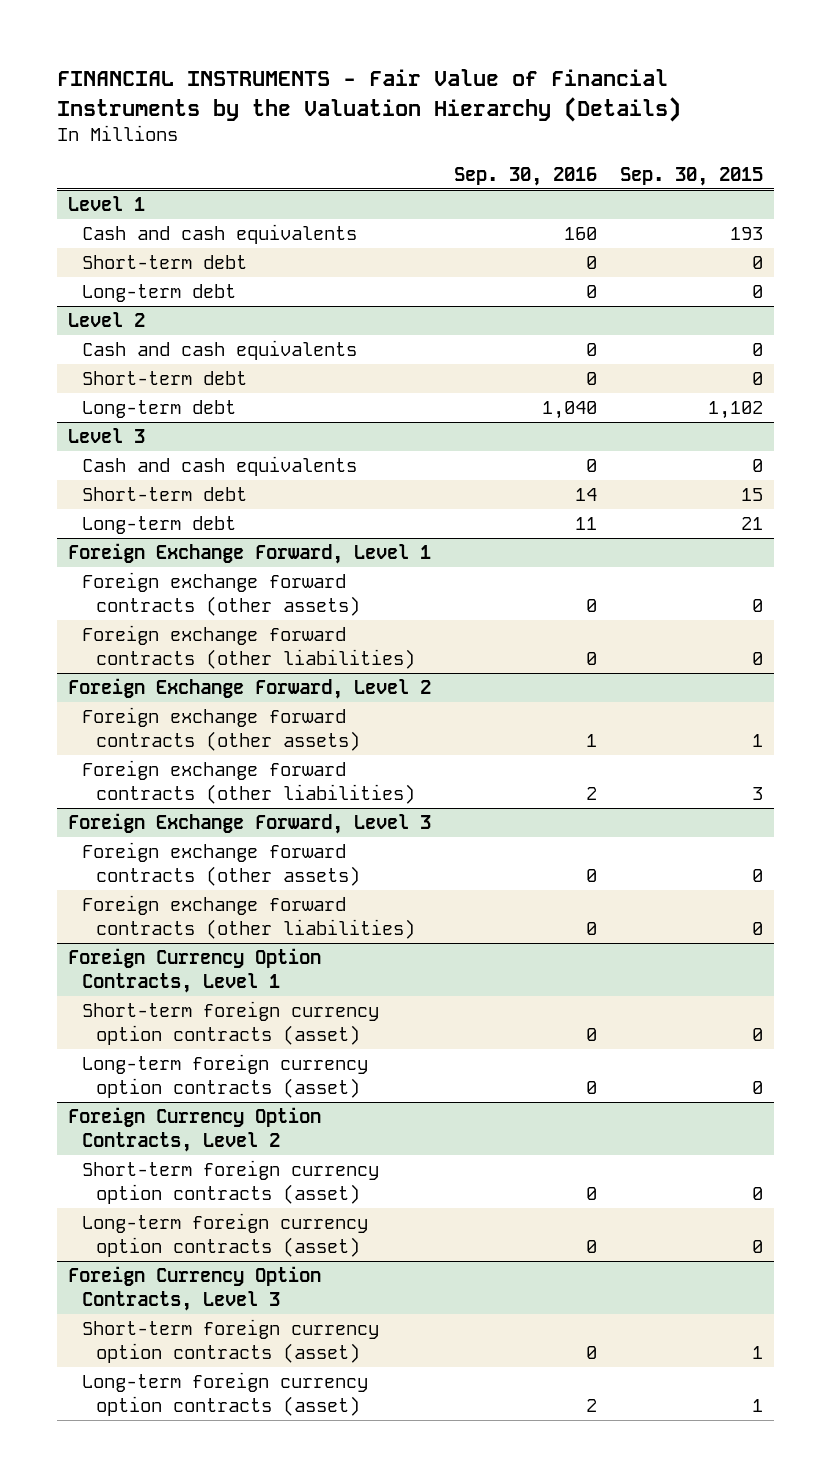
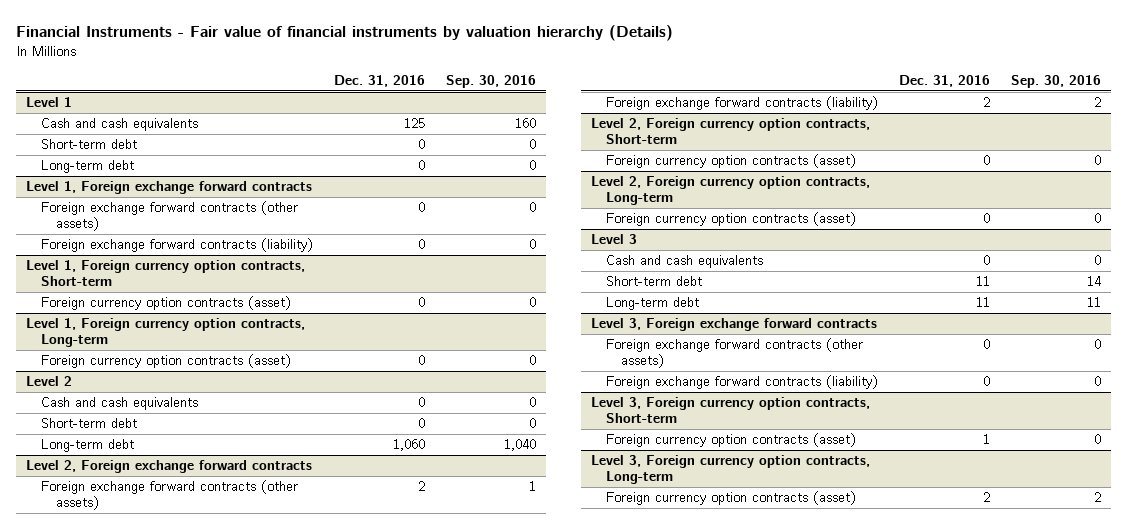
- FINANCIAL INSTRUMENTS - Fair Value of Financial Instruments by the Valuation Hierarchy (Details)
+ Financial Instruments - Fair value of financial instruments by valuation hierarchy (Details)
- | Sep. 30, 2016 | Sep. 30, 2015
+ | Dec. 31, 2016 | Sep. 30, 2016
+ Level 1, Foreign exchange forward contracts
+ Foreign exchange forward contracts (other assets) | 0 | 0
+ Foreign exchange forward contracts (liability) | 0 | 0
+ Level 1, Foreign currency option contracts, Short-term
+ Foreign currency option contracts (asset) | 0 | 0
+ Level 1, Foreign currency option contracts, Long-term
+ Foreign currency option contracts (asset) | 0 | 0
+ Level 2, Foreign exchange forward contracts
+ Foreign exchange forward contracts (other assets) | 2 | 1
+ Foreign exchange forward contracts (liability) | 2 | 2
+ Level 2, Foreign currency option contracts, Short-term
+ Foreign currency option contracts (asset) | 0 | 0
+ Level 2, Foreign currency option contracts, Long-term
+ Foreign currency option contracts (asset) | 0 | 0
- Foreign Exchange Forward, Level 1
- Foreign exchange forward contracts (other assets) | 0 | 0
- Foreign exchange forward contracts (other liabilities) | 0 | 0
- Foreign Exchange Forward, Level 2
- Foreign exchange forward contracts (other assets) | 1 | 1
- Foreign exchange forward contracts (other liabilities) | 2 | 3
- Foreign Exchange Forward, Level 3
+ Level 3, Foreign exchange forward contracts
- Foreign exchange forward contracts (other liabilities) | 0 | 0
- Foreign Currency Option Contracts, Level 1
- Short-term foreign currency option contracts (asset) | 0 | 0
- Long-term foreign currency option contracts (asset) | 0 | 0
- Foreign Currency Option Contracts, Level 2
- Short-term foreign currency option contracts (asset) | 0 | 0
- Long-term foreign currency option contracts (asset) | 0 | 0
- Foreign Currency Option Contracts, Level 3
- Short-term foreign currency option contracts (asset) | 0 | 1
- Long-term foreign currency option contracts (asset) | 2 | 1
+ Foreign exchange forward contracts (liability) | 0 | 0
+ Level 3, Foreign currency option contracts, Short-term
+ Foreign currency option contracts (asset) | 1 | 0
+ Level 3, Foreign currency option contracts, Long-term
+ Foreign currency option contracts (asset) | 2 | 2

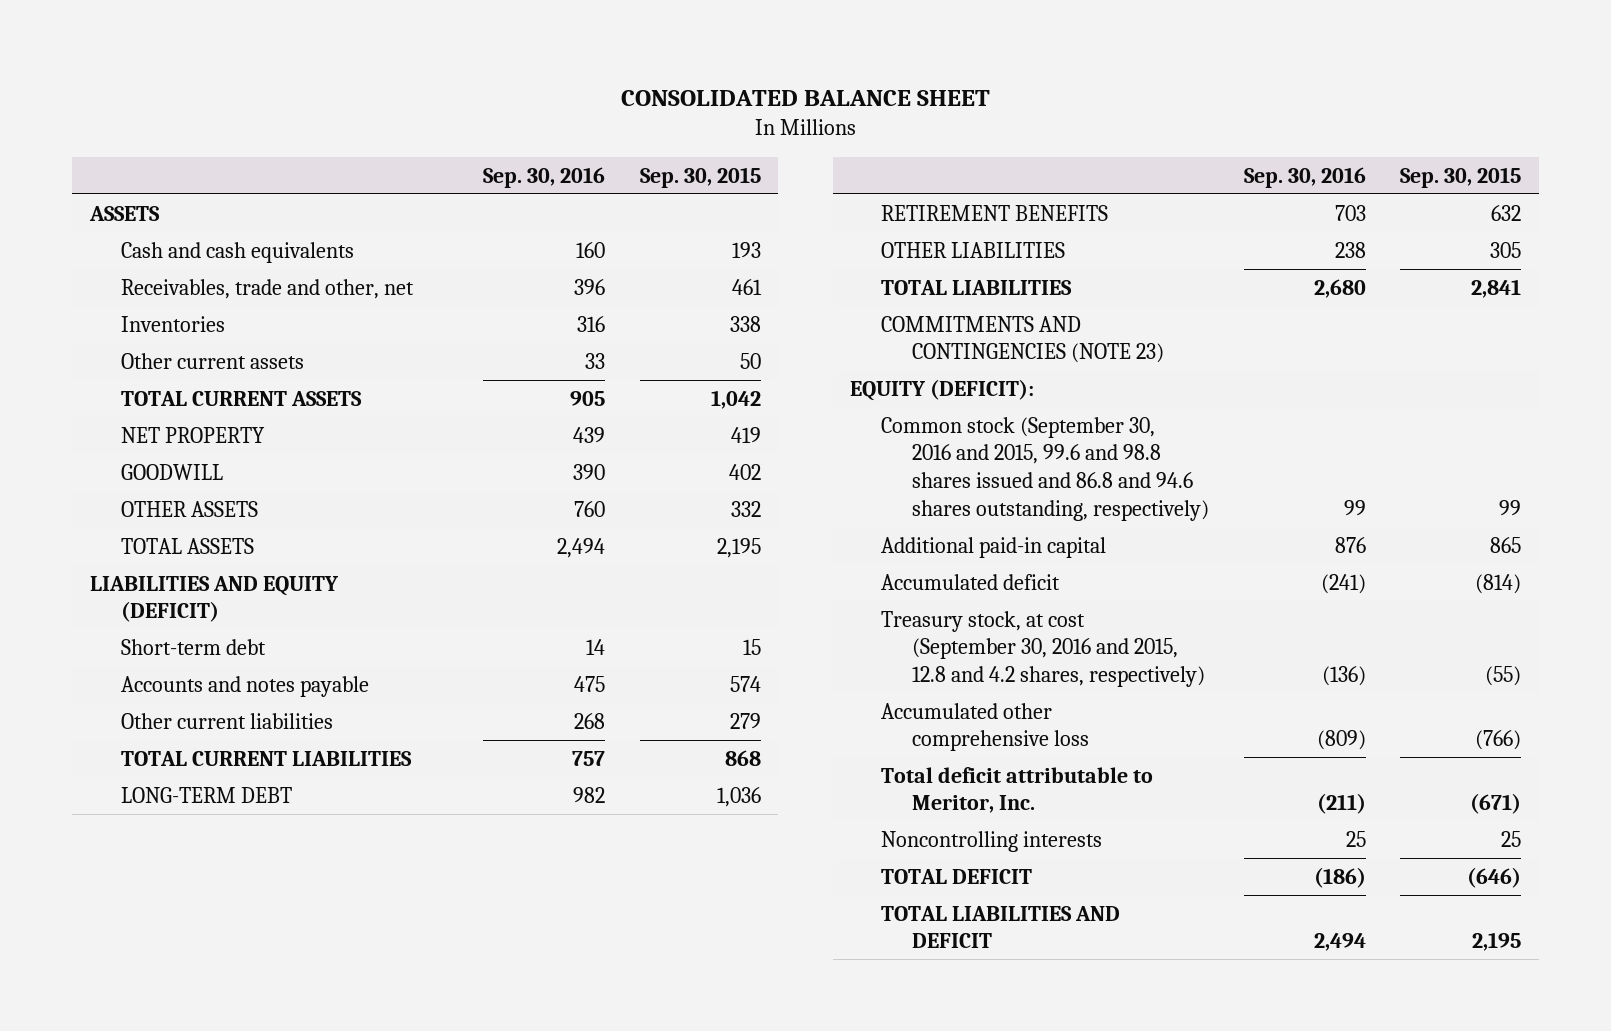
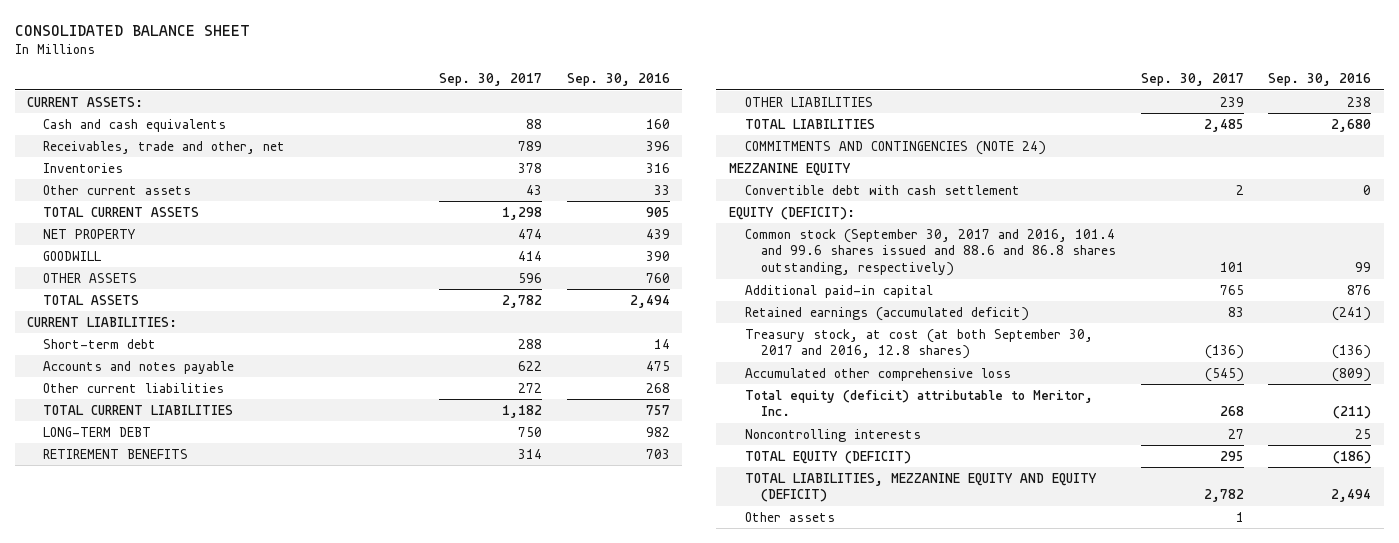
- | Sep. 30, 2016 | Sep. 30, 2015
+ | Sep. 30, 2017 | Sep. 30, 2016
- ASSETS
+ CURRENT ASSETS:
- LIABILITIES AND EQUITY (DEFICIT)
+ CURRENT LIABILITIES:
- COMMITMENTS AND CONTINGENCIES (NOTE 23)
+ COMMITMENTS AND CONTINGENCIES (NOTE 24)
+ MEZZANINE EQUITY
+ Convertible debt with cash settlement | 2 | 0
- Common stock (September 30, 2016 and 2015, 99.6 and 98.8 shares issued and 86.8 and 94.6 shares outstanding, respectively) | 99 | 99
+ Common stock (September 30, 2017 and 2016, 101.4 and 99.6 shares issued and 88.6 and 86.8 shares outstanding, respectively) | 101 | 99
- Accumulated deficit | (241) | (814)
- Treasury stock, at cost (September 30, 2016 and 2015, 12.8 and 4.2 shares, respectively) | (136) | (55)
+ Retained earnings (accumulated deficit) | 83 | (241)
+ Treasury stock, at cost (at both September 30, 2017 and 2016, 12.8 shares) | (136) | (136)
- Total deficit attributable to Meritor, Inc. | (211) | (671)
+ Total equity (deficit) attributable to Meritor, Inc. | 268 | (211)
- TOTAL DEFICIT | (186) | (646)
- TOTAL LIABILITIES AND DEFICIT | 2,494 | 2,195
+ TOTAL EQUITY (DEFICIT) | 295 | (186)
+ TOTAL LIABILITIES, MEZZANINE EQUITY AND EQUITY (DEFICIT) | 2,782 | 2,494
+ Other assets | 1 |

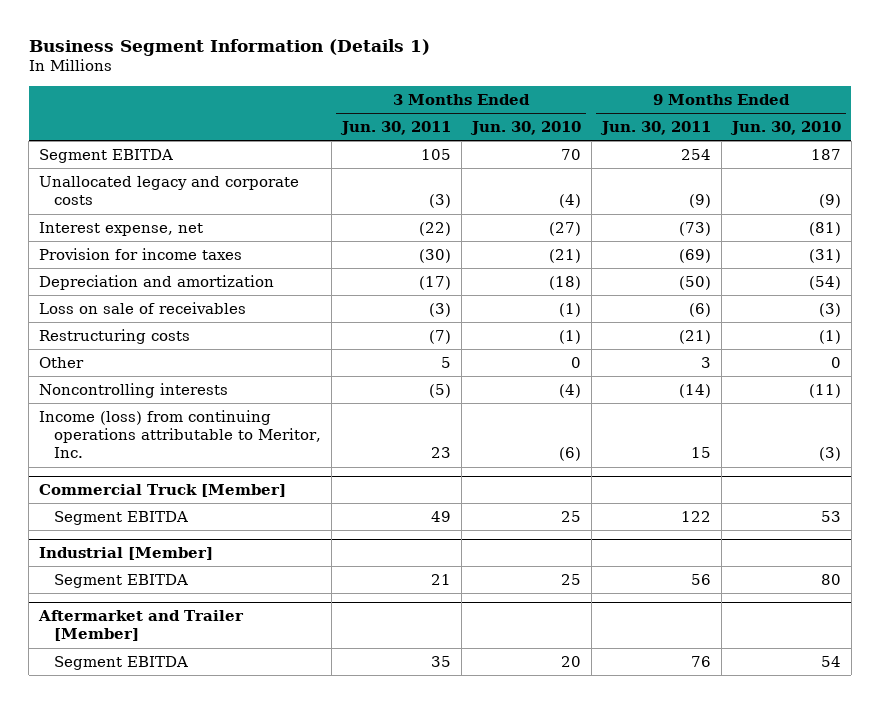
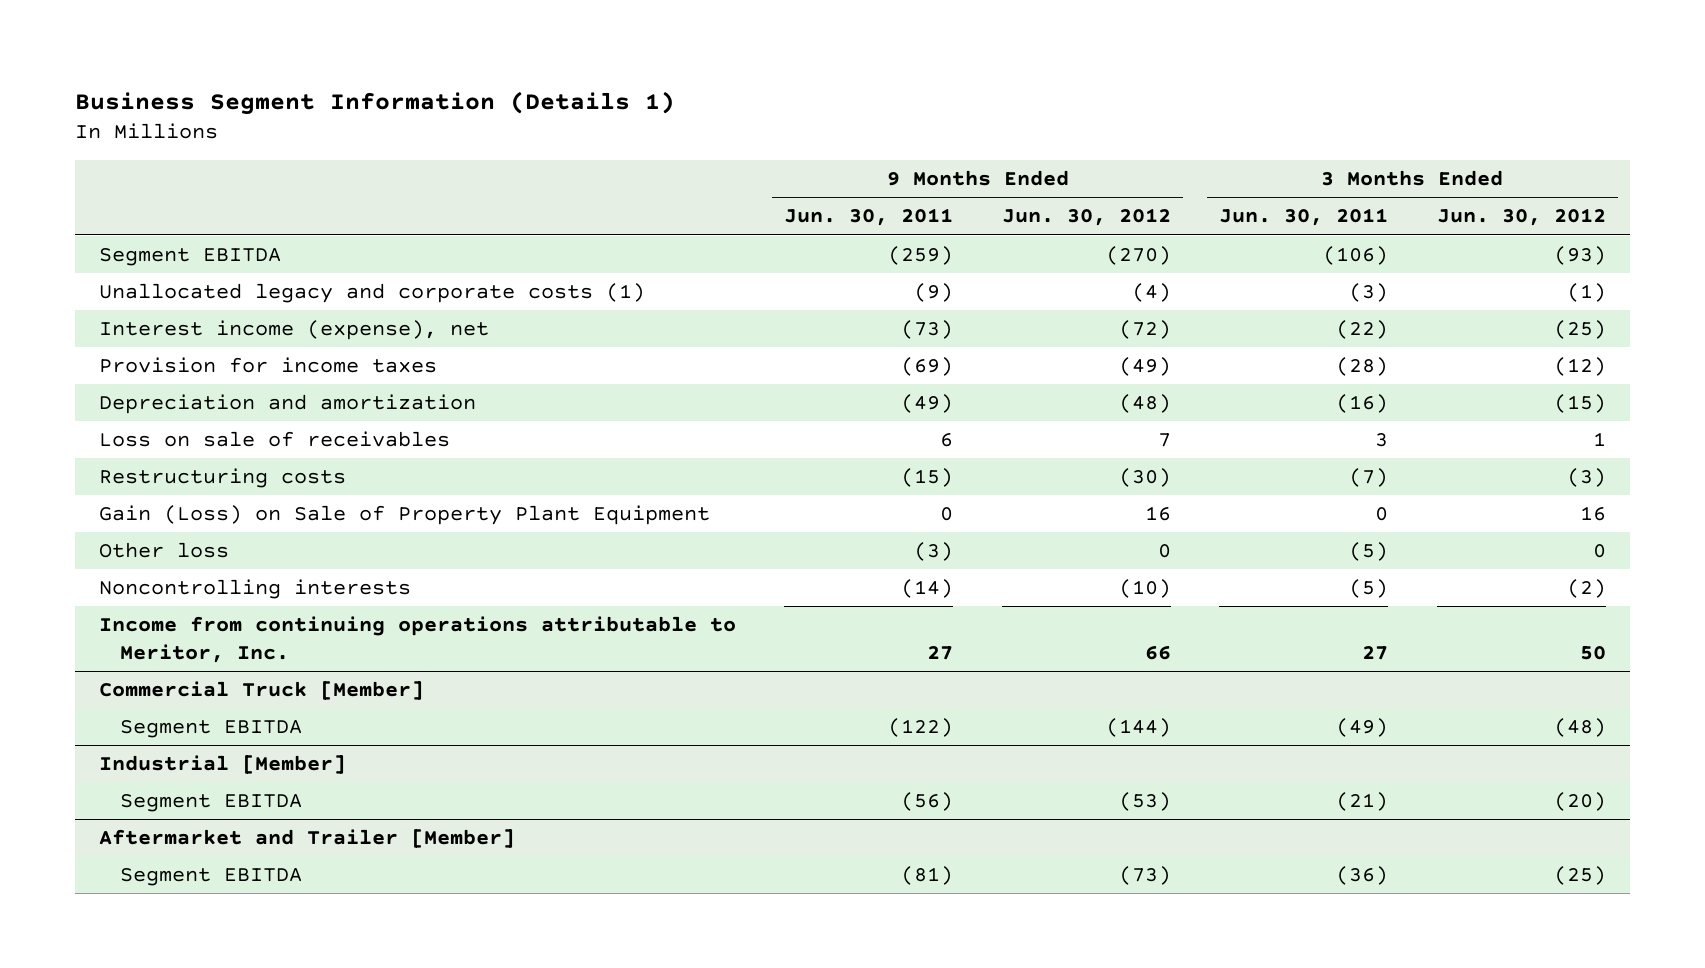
- | 3 Months Ended Jun. 30, 2011 | 3 Months Ended Jun. 30, 2010 | 9 Months Ended Jun. 30, 2011 | 9 Months Ended Jun. 30, 2010
+ | 9 Months Ended Jun. 30, 2011 | 9 Months Ended Jun. 30, 2012 | 3 Months Ended Jun. 30, 2011 | 3 Months Ended Jun. 30, 2012
- Segment EBITDA | 105 | 70 | 254 | 187
- Unallocated legacy and corporate costs | (3) | (4) | (9) | (9)
- Interest expense, net | (22) | (27) | (73) | (81)
- Provision for income taxes | (30) | (21) | (69) | (31)
- Depreciation and amortization | (17) | (18) | (50) | (54)
- Loss on sale of receivables | (3) | (1) | (6) | (3)
- Restructuring costs | (7) | (1) | (21) | (1)
- Other | 5 | 0 | 3 | 0
+ Segment EBITDA | (259) | (270) | (106) | (93)
+ Unallocated legacy and corporate costs (1) | (9) | (4) | (3) | (1)
+ Interest income (expense), net | (73) | (72) | (22) | (25)
+ Provision for income taxes | (69) | (49) | (28) | (12)
+ Depreciation and amortization | (49) | (48) | (16) | (15)
+ Loss on sale of receivables | 6 | 7 | 3 | 1
+ Restructuring costs | (15) | (30) | (7) | (3)
+ Gain (Loss) on Sale of Property Plant Equipment | 0 | 16 | 0 | 16
+ Other loss | (3) | 0 | (5) | 0
- Income (loss) from continuing operations attributable to Meritor, Inc. | 23 | (6) | 15 | (3)
+ Income from continuing operations attributable to Meritor, Inc. | 27 | 66 | 27 | 50
@ Commercial Truck [Member]
- Segment EBITDA | 49 | 25 | 122 | 53
+ Segment EBITDA | (122) | (144) | (49) | (48)
@ Industrial [Member]
- Segment EBITDA | 21 | 25 | 56 | 80
+ Segment EBITDA | (56) | (53) | (21) | (20)
@ Aftermarket and Trailer [Member]
- Segment EBITDA | 35 | 20 | 76 | 54
+ Segment EBITDA | (81) | (73) | (36) | (25)

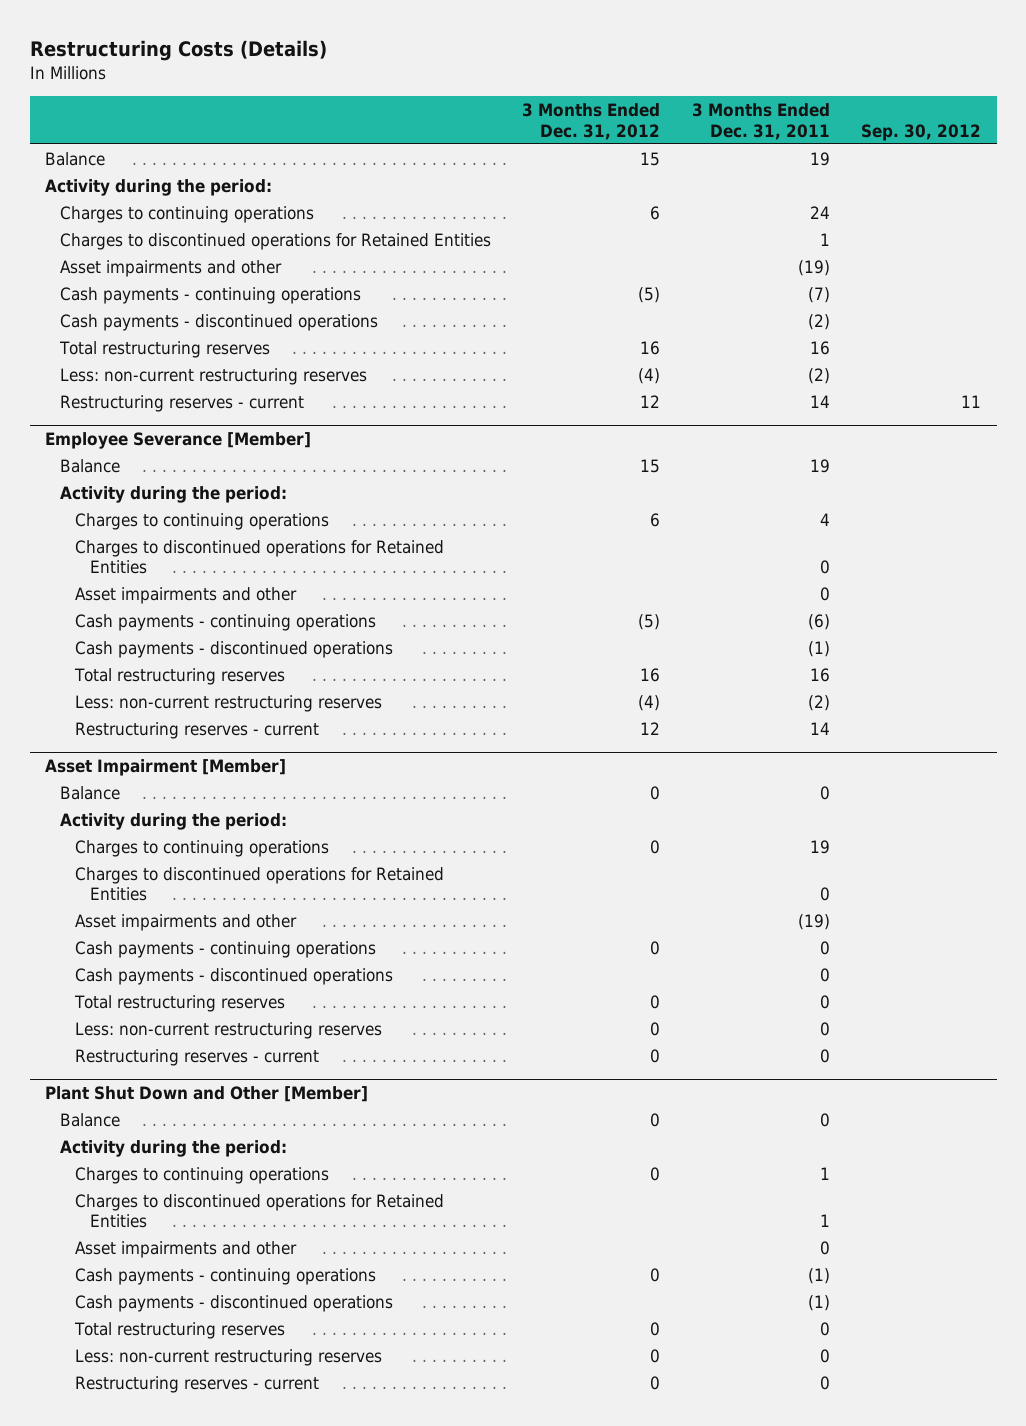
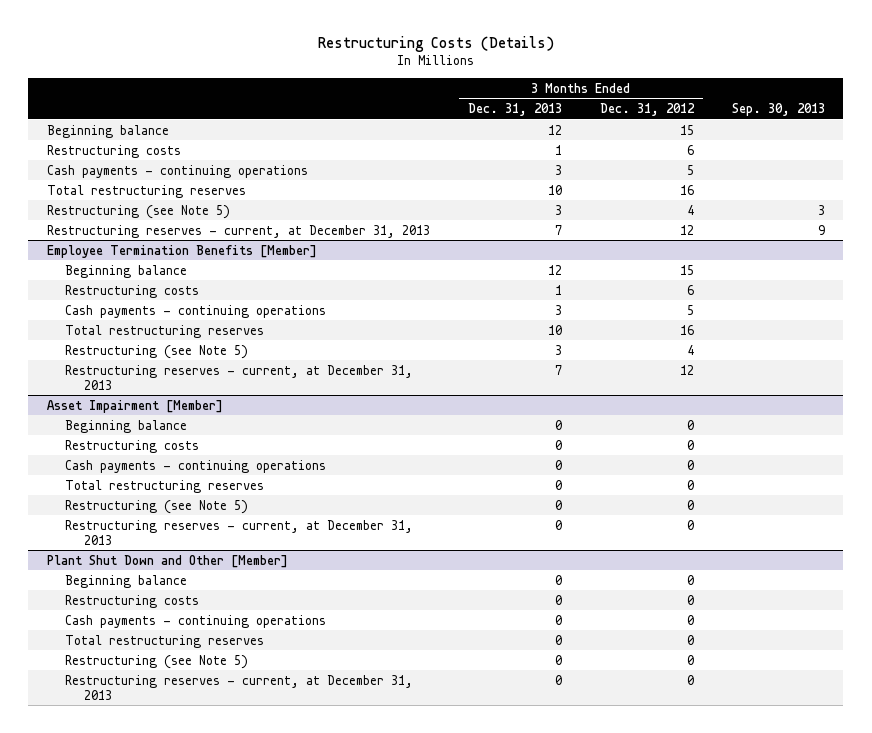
- | 3 Months Ended Dec. 31, 2012 | 3 Months Ended Dec. 31, 2011 | Sep. 30, 2012
+ | 3 Months Ended Dec. 31, 2013 | 3 Months Ended Dec. 31, 2012 | Sep. 30, 2013
- Balance | 15 | 19 |
- Activity during the period:
- Charges to continuing operations | 6 | 24 |
- Charges to discontinued operations for Retained Entities | | 1 |
- Asset impairments and other | | (19) |
- Cash payments - continuing operations | (5) | (7) |
- Cash payments - discontinued operations | | (2) |
+ Beginning balance | 12 | 15 |
+ Restructuring costs | 1 | 6 |
+ Cash payments - continuing operations | 3 | 5 |
- Less: non-current restructuring reserves | (4) | (2) |
- Restructuring reserves - current | 12 | 14 | 11
- Employee Severance [Member]
- Balance | 15 | 19 |
- Activity during the period:
- Charges to continuing operations | 6 | 4 |
- Charges to discontinued operations for Retained Entities | | 0 |
- Asset impairments and other | | 0 |
- Cash payments - continuing operations | (5) | (6) |
- Cash payments - discontinued operations | | (1) |
+ Restructuring (see Note 5) | 3 | 4 | 3
+ Restructuring reserves - current, at December 31, 2013 | 7 | 12 | 9
+ Employee Termination Benefits [Member]
+ Beginning balance | 12 | 15 |
+ Restructuring costs | 1 | 6 |
+ Cash payments - continuing operations | 3 | 5 |
- Less: non-current restructuring reserves | (4) | (2) |
- Restructuring reserves - current | 12 | 14 |
+ Restructuring (see Note 5) | 3 | 4 |
+ Restructuring reserves - current, at December 31, 2013 | 7 | 12 |
@ Asset Impairment [Member]
- Balance | 0 | 0 |
- Activity during the period:
- Charges to continuing operations | 0 | 19 |
- Charges to discontinued operations for Retained Entities | | 0 |
- Asset impairments and other | | (19) |
+ Beginning balance | 0 | 0 |
+ Restructuring costs | 0 | 0 |
- Cash payments - discontinued operations | | 0 |
- Less: non-current restructuring reserves | 0 | 0 |
- Restructuring reserves - current | 0 | 0 |
+ Restructuring (see Note 5) | 0 | 0 |
+ Restructuring reserves - current, at December 31, 2013 | 0 | 0 |
@ Plant Shut Down and Other [Member]
- Balance | 0 | 0 |
- Activity during the period:
- Charges to continuing operations | 0 | 1 |
- Charges to discontinued operations for Retained Entities | | 1 |
- Asset impairments and other | | 0 |
+ Beginning balance | 0 | 0 |
+ Restructuring costs | 0 | 0 |
- Cash payments - discontinued operations | | (1) |
- Less: non-current restructuring reserves | 0 | 0 |
- Restructuring reserves - current | 0 | 0 |
+ Restructuring (see Note 5) | 0 | 0 |
+ Restructuring reserves - current, at December 31, 2013 | 0 | 0 |

